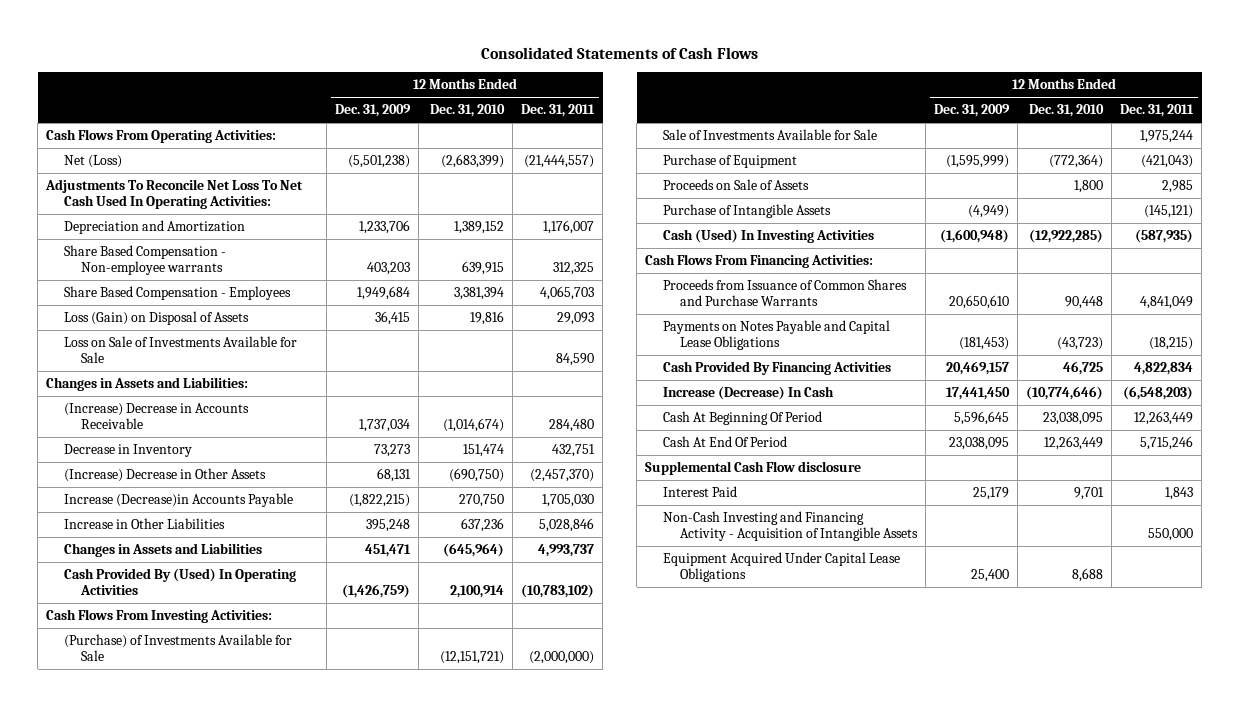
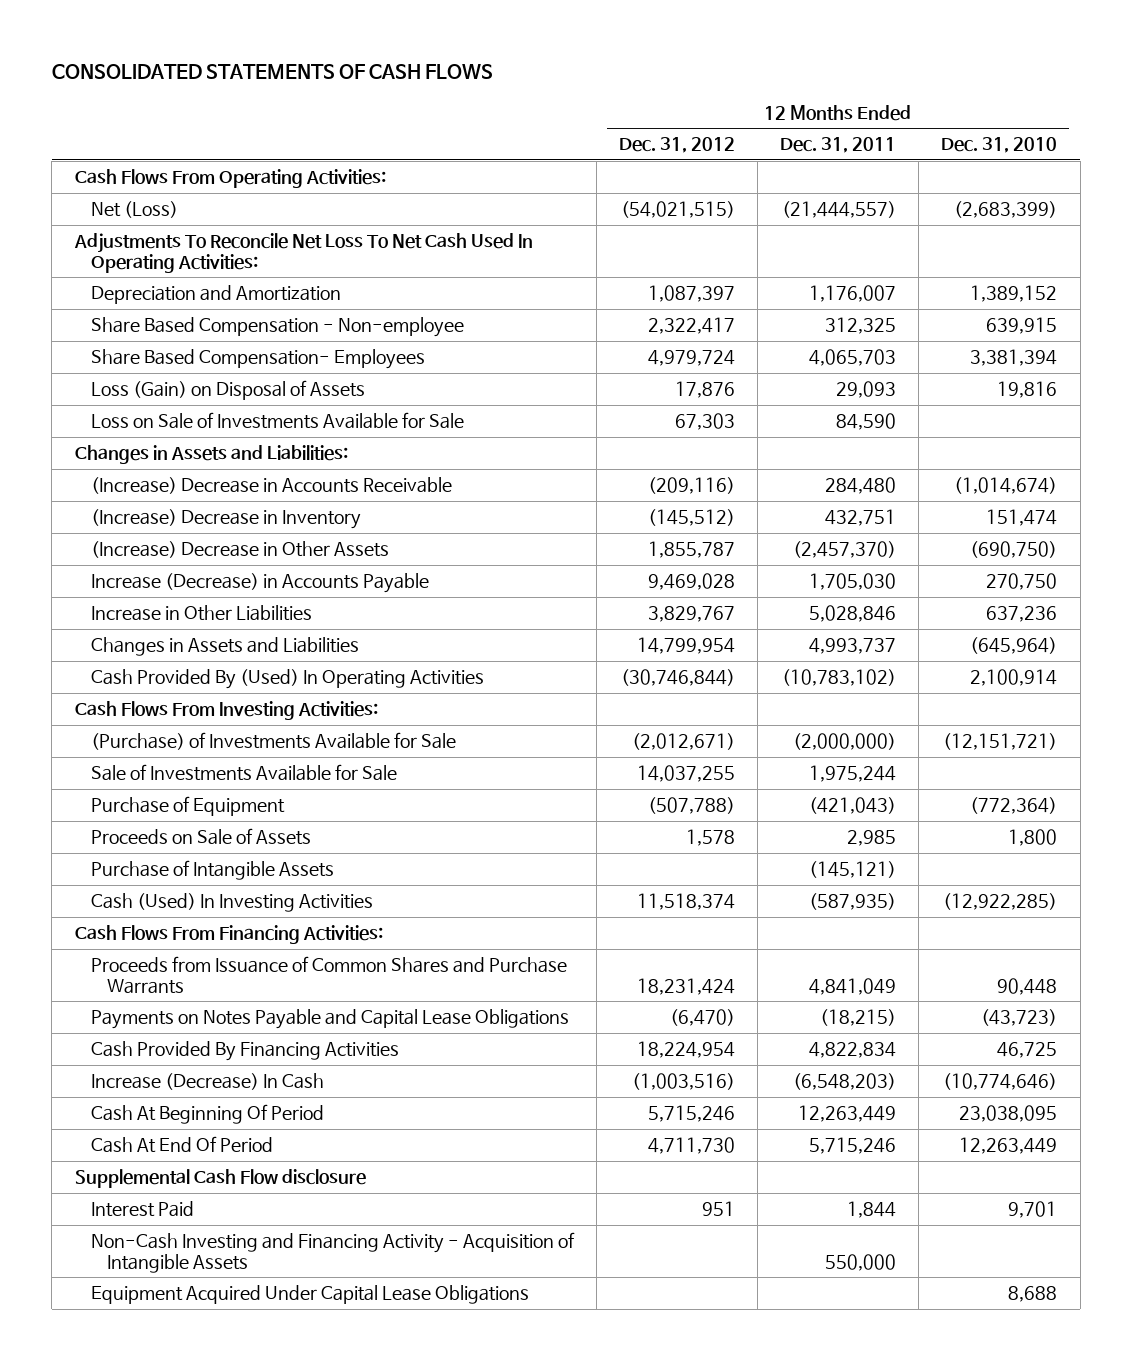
- Consolidated Statements of Cash Flows
+ CONSOLIDATED STATEMENTS OF CASH FLOWS
- | 12 Months Ended Dec. 31, 2009 | 12 Months Ended Dec. 31, 2010 | 12 Months Ended Dec. 31, 2011
+ | 12 Months Ended Dec. 31, 2012 | 12 Months Ended Dec. 31, 2011 | 12 Months Ended Dec. 31, 2010
- Share Based Compensation - Non-employee warrants | 403,203 | 639,915 | 312,325
- Share Based Compensation - Employees | 1,949,684 | 3,381,394 | 4,065,703
+ Share Based Compensation - Non-employee | 2,322,417 | 312,325 | 639,915
+ Share Based Compensation- Employees | 4,979,724 | 4,065,703 | 3,381,394
- Decrease in Inventory | 73,273 | 151,474 | 432,751
+ (Increase) Decrease in Inventory | (145,512) | 432,751 | 151,474
- Increase (Decrease)in Accounts Payable | (1,822,215) | 270,750 | 1,705,030
+ Increase (Decrease) in Accounts Payable | 9,469,028 | 1,705,030 | 270,750
- Interest Paid | 25,179 | 9,701 | 1,843
+ Interest Paid | 951 | 1,844 | 9,701

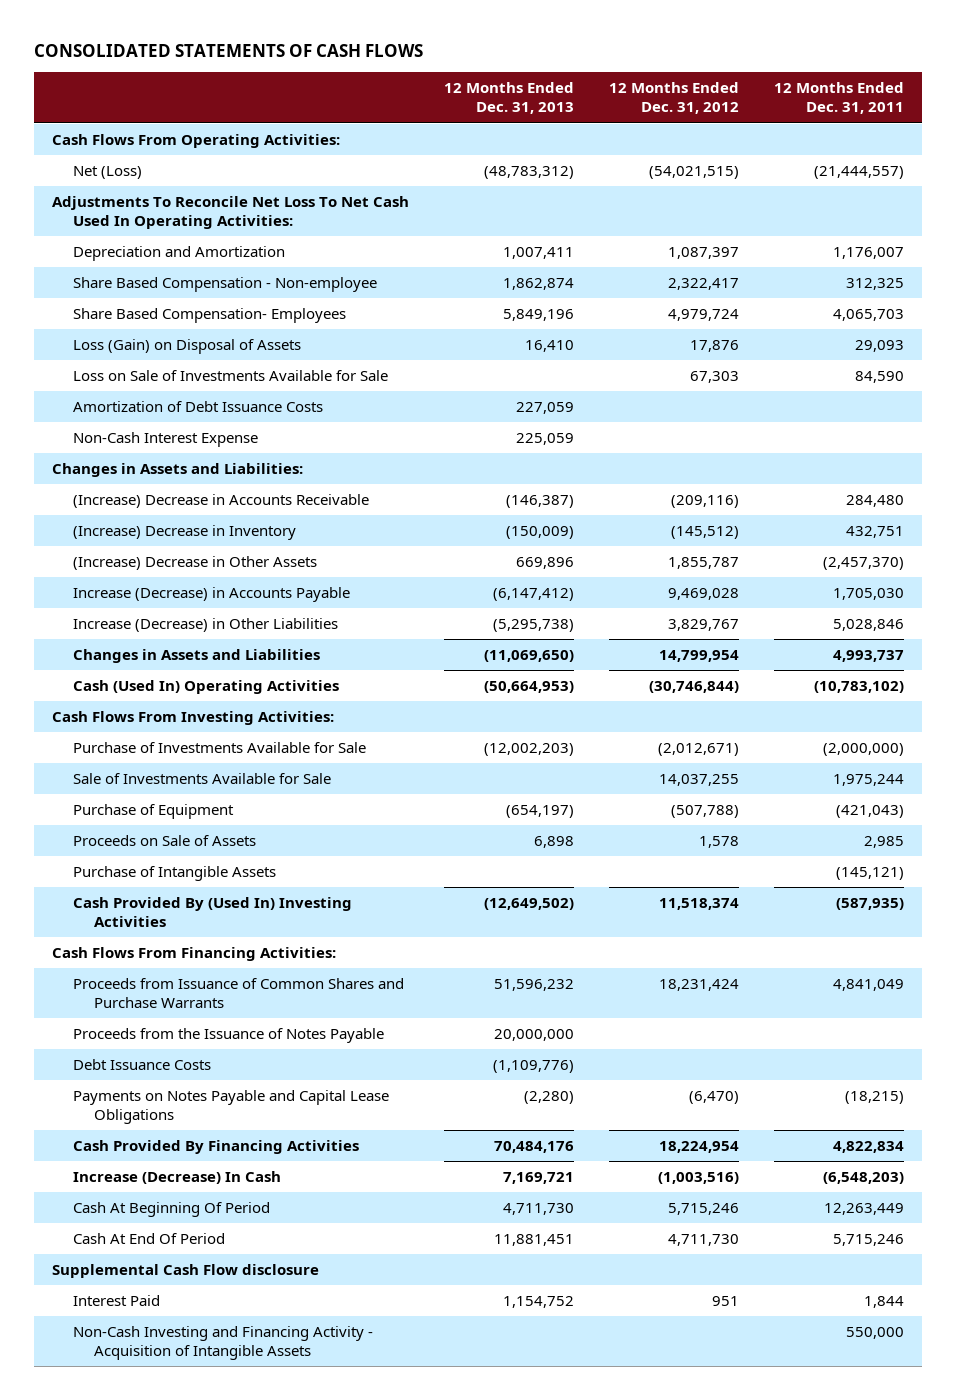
- | 12 Months Ended Dec. 31, 2012 | 12 Months Ended Dec. 31, 2011 | 12 Months Ended Dec. 31, 2010
+ | 12 Months Ended Dec. 31, 2013 | 12 Months Ended Dec. 31, 2012 | 12 Months Ended Dec. 31, 2011
+ Amortization of Debt Issuance Costs | 227,059 | |
+ Non-Cash Interest Expense | 225,059 | |
- Increase in Other Liabilities | 3,829,767 | 5,028,846 | 637,236
+ Increase (Decrease) in Other Liabilities | (5,295,738) | 3,829,767 | 5,028,846
- Cash Provided By (Used) In Operating Activities | (30,746,844) | (10,783,102) | 2,100,914
+ Cash (Used In) Operating Activities | (50,664,953) | (30,746,844) | (10,783,102)
- (Purchase) of Investments Available for Sale | (2,012,671) | (2,000,000) | (12,151,721)
+ Purchase of Investments Available for Sale | (12,002,203) | (2,012,671) | (2,000,000)
- Cash (Used) In Investing Activities | 11,518,374 | (587,935) | (12,922,285)
+ Cash Provided By (Used In) Investing Activities | (12,649,502) | 11,518,374 | (587,935)
+ Proceeds from the Issuance of Notes Payable | 20,000,000 | |
+ Debt Issuance Costs | (1,109,776) | |
- Equipment Acquired Under Capital Lease Obligations | | | 8,688

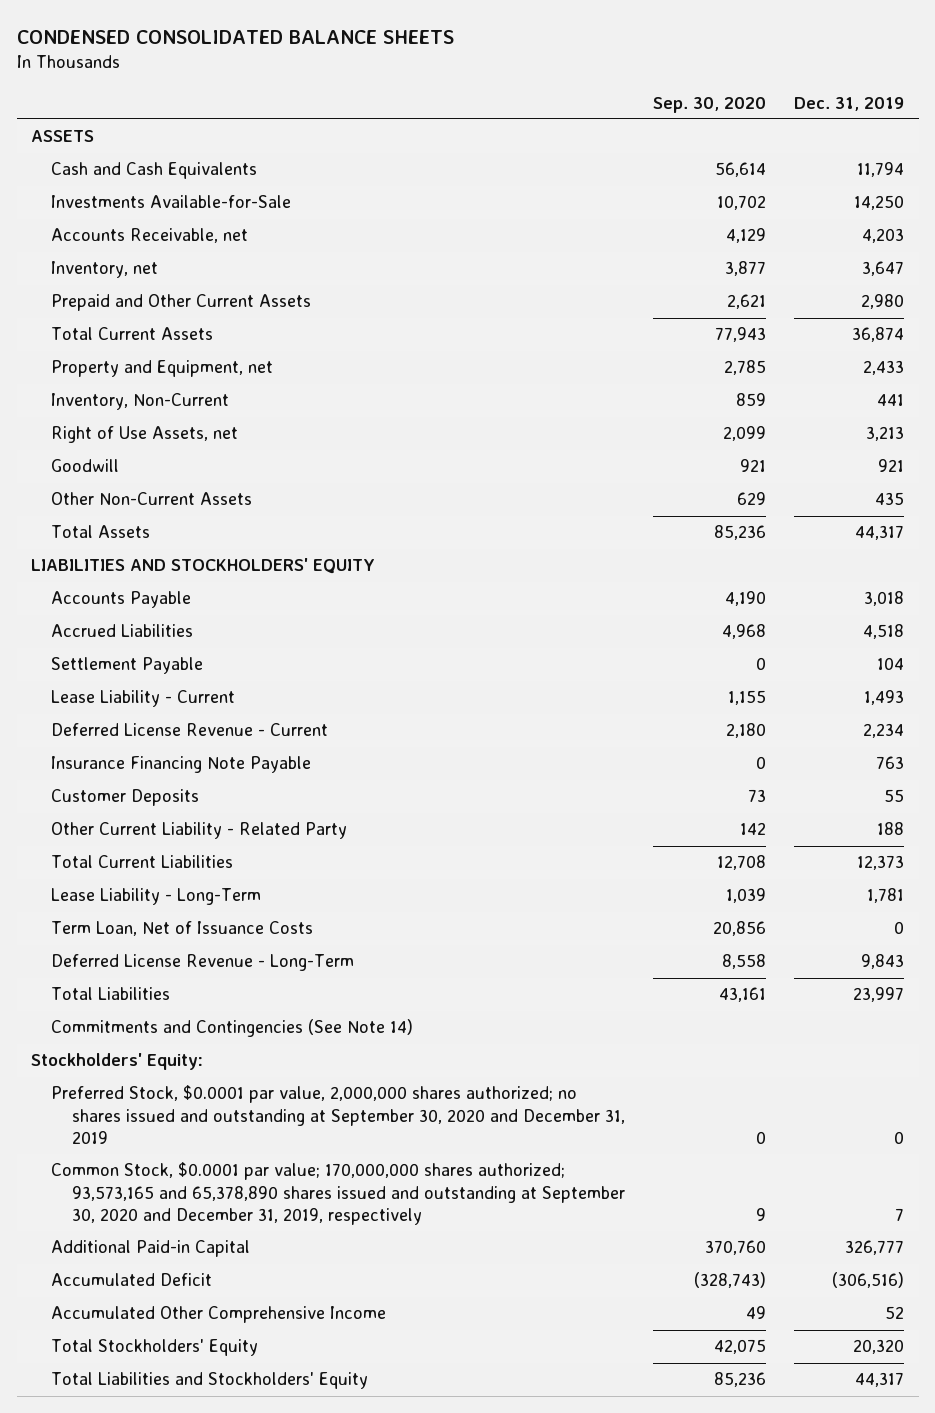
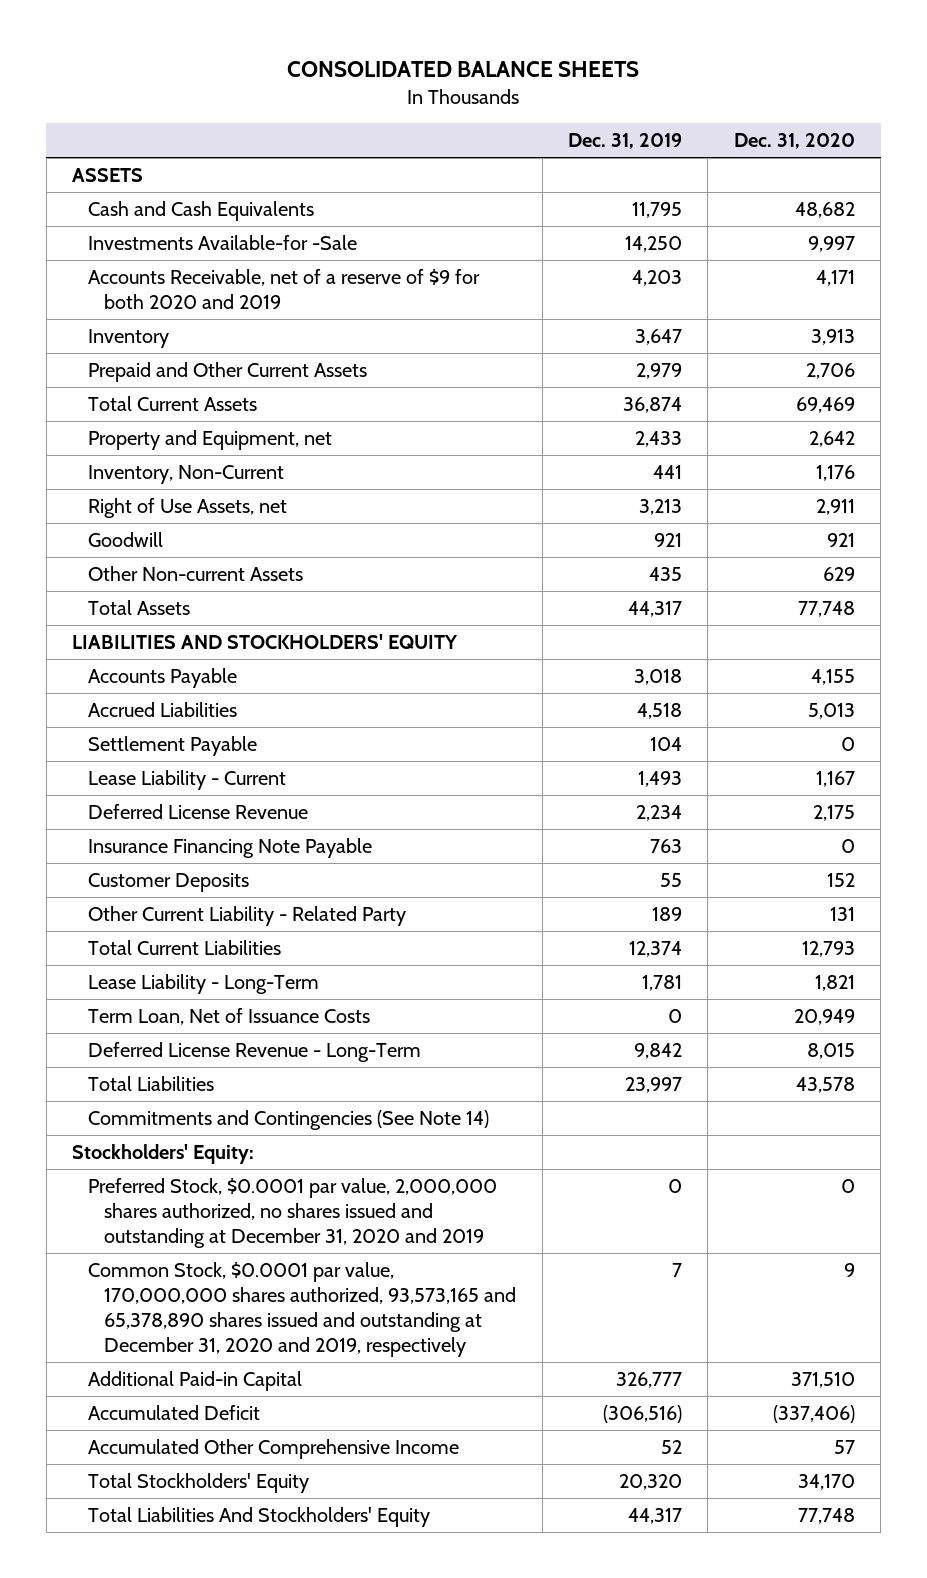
- CONDENSED CONSOLIDATED BALANCE SHEETS
+ CONSOLIDATED BALANCE SHEETS
- | Sep. 30, 2020 | Dec. 31, 2019
+ | Dec. 31, 2019 | Dec. 31, 2020
- Cash and Cash Equivalents | 56,614 | 11,794
- Investments Available-for-Sale | 10,702 | 14,250
- Accounts Receivable, net | 4,129 | 4,203
- Inventory, net | 3,877 | 3,647
- Prepaid and Other Current Assets | 2,621 | 2,980
+ Cash and Cash Equivalents | 11,795 | 48,682
+ Investments Available-for -Sale | 14,250 | 9,997
+ Accounts Receivable, net of a reserve of $9 for both 2020 and 2019 | 4,203 | 4,171
+ Inventory | 3,647 | 3,913
+ Prepaid and Other Current Assets | 2,979 | 2,706
- Other Non-Current Assets | 629 | 435
+ Other Non-current Assets | 435 | 629
- Deferred License Revenue - Current | 2,180 | 2,234
+ Deferred License Revenue | 2,234 | 2,175
- Other Current Liability - Related Party | 142 | 188
- Total Current Liabilities | 12,708 | 12,373
+ Other Current Liability - Related Party | 189 | 131
+ Total Current Liabilities | 12,374 | 12,793
- Deferred License Revenue - Long-Term | 8,558 | 9,843
+ Deferred License Revenue - Long-Term | 9,842 | 8,015
- Preferred Stock, $0.0001 par value, 2,000,000 shares authorized; no shares issued and outstanding at September 30, 2020 and December 31, 2019 | 0 | 0
- Common Stock, $0.0001 par value; 170,000,000 shares authorized; 93,573,165 and 65,378,890 shares issued and outstanding at September 30, 2020 and December 31, 2019, respectively | 9 | 7
+ Preferred Stock, $0.0001 par value, 2,000,000 shares authorized, no shares issued and outstanding at December 31, 2020 and 2019 | 0 | 0
+ Common Stock, $0.0001 par value, 170,000,000 shares authorized, 93,573,165 and 65,378,890 shares issued and outstanding at December 31, 2020 and 2019, respectively | 7 | 9
- Total Liabilities and Stockholders' Equity | 85,236 | 44,317
+ Total Liabilities And Stockholders' Equity | 44,317 | 77,748

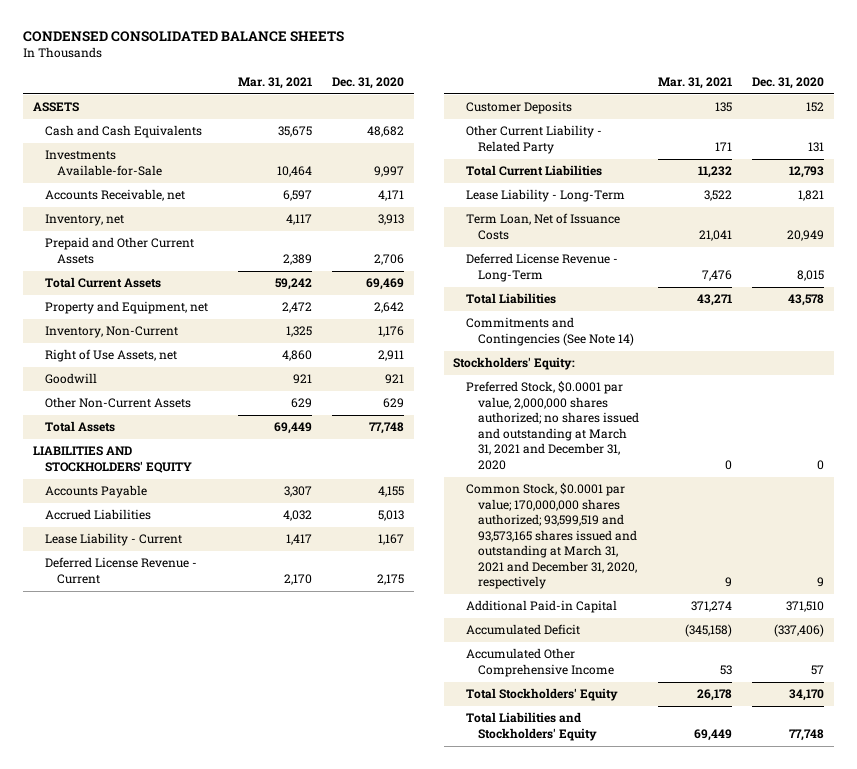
- CONSOLIDATED BALANCE SHEETS
+ CONDENSED CONSOLIDATED BALANCE SHEETS
- | Dec. 31, 2019 | Dec. 31, 2020
+ | Mar. 31, 2021 | Dec. 31, 2020
- Investments Available-for -Sale | 14,250 | 9,997
- Accounts Receivable, net of a reserve of $9 for both 2020 and 2019 | 4,203 | 4,171
- Inventory | 3,647 | 3,913
+ Investments Available-for-Sale | 10,464 | 9,997
+ Accounts Receivable, net | 6,597 | 4,171
+ Inventory, net | 4,117 | 3,913
- Other Non-current Assets | 435 | 629
+ Other Non-Current Assets | 629 | 629
- Settlement Payable | 104 | 0
- Deferred License Revenue | 2,234 | 2,175
- Insurance Financing Note Payable | 763 | 0
+ Deferred License Revenue - Current | 2,170 | 2,175
- Preferred Stock, $0.0001 par value, 2,000,000 shares authorized, no shares issued and outstanding at December 31, 2020 and 2019 | 0 | 0
- Common Stock, $0.0001 par value, 170,000,000 shares authorized, 93,573,165 and 65,378,890 shares issued and outstanding at December 31, 2020 and 2019, respectively | 7 | 9
+ Preferred Stock, $0.0001 par value, 2,000,000 shares authorized; no shares issued and outstanding at March 31, 2021 and December 31, 2020 | 0 | 0
+ Common Stock, $0.0001 par value; 170,000,000 shares authorized; 93,599,519 and 93,573,165 shares issued and outstanding at March 31, 2021 and December 31, 2020, respectively | 9 | 9
- Total Liabilities And Stockholders' Equity | 44,317 | 77,748
+ Total Liabilities and Stockholders' Equity | 69,449 | 77,748

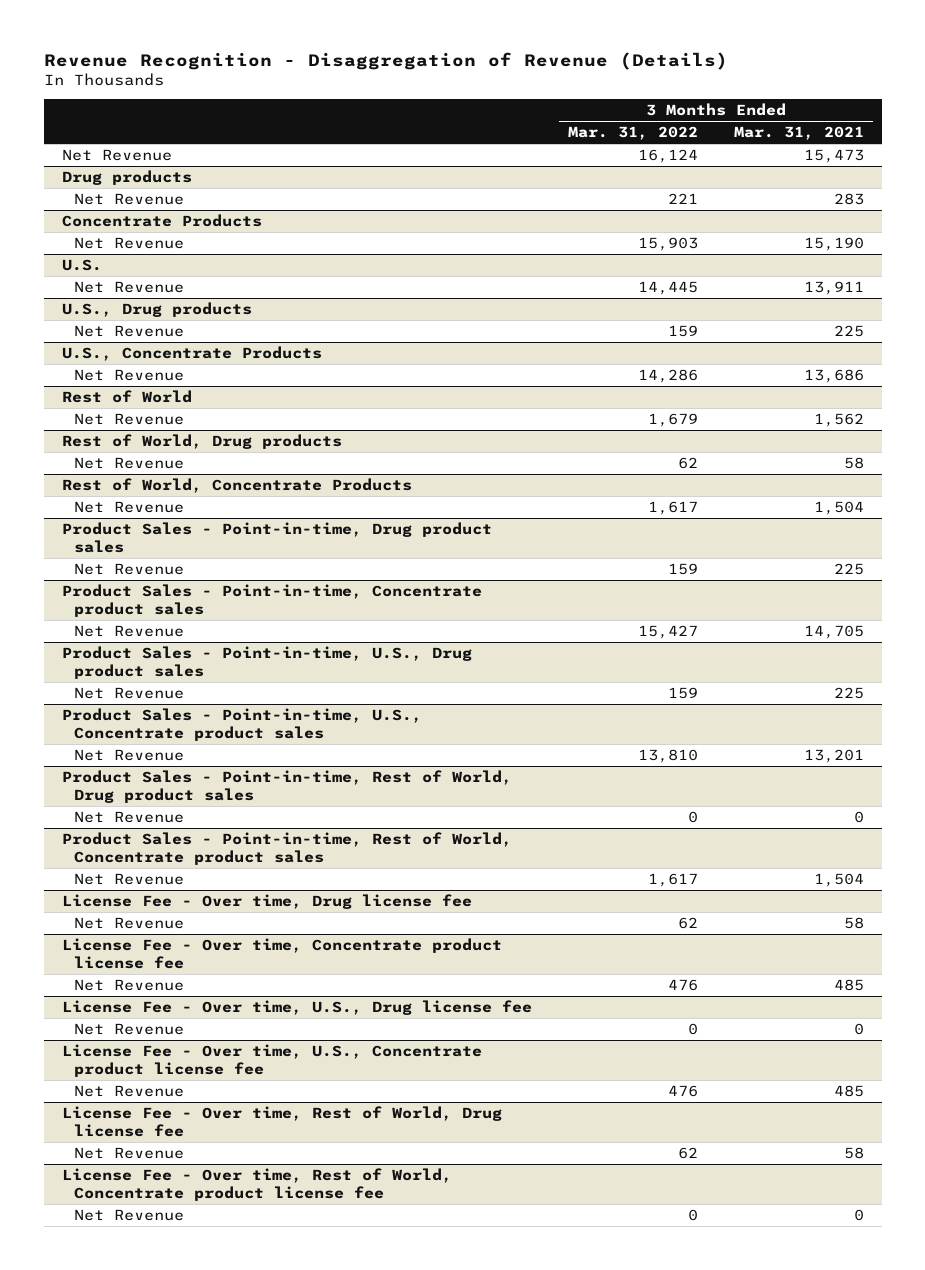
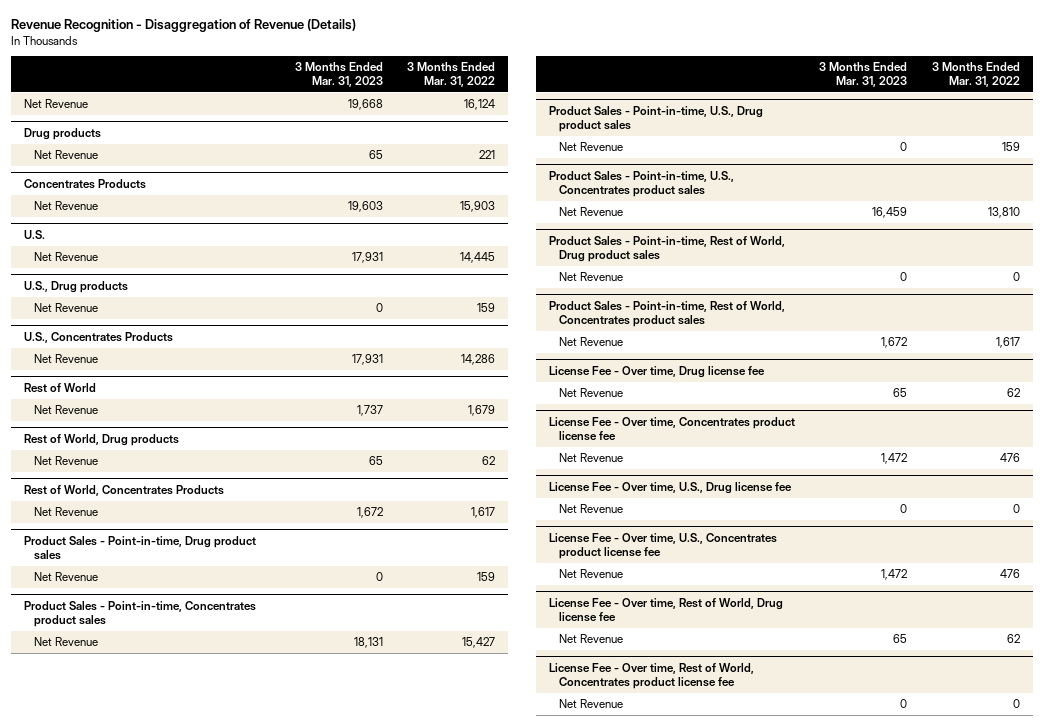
- | 3 Months Ended Mar. 31, 2022 | 3 Months Ended Mar. 31, 2021
+ | 3 Months Ended Mar. 31, 2023 | 3 Months Ended Mar. 31, 2022
- Concentrate Products
+ Concentrates Products
- U.S., Concentrate Products
+ U.S., Concentrates Products
- Rest of World, Concentrate Products
+ Rest of World, Concentrates Products
- Product Sales - Point-in-time, Concentrate product sales
+ Product Sales - Point-in-time, Concentrates product sales
- Product Sales - Point-in-time, U.S., Concentrate product sales
+ Product Sales - Point-in-time, U.S., Concentrates product sales
- Product Sales - Point-in-time, Rest of World, Concentrate product sales
+ Product Sales - Point-in-time, Rest of World, Concentrates product sales
- License Fee - Over time, Concentrate product license fee
+ License Fee - Over time, Concentrates product license fee
- License Fee - Over time, U.S., Concentrate product license fee
+ License Fee - Over time, U.S., Concentrates product license fee
- License Fee - Over time, Rest of World, Concentrate product license fee
+ License Fee - Over time, Rest of World, Concentrates product license fee

